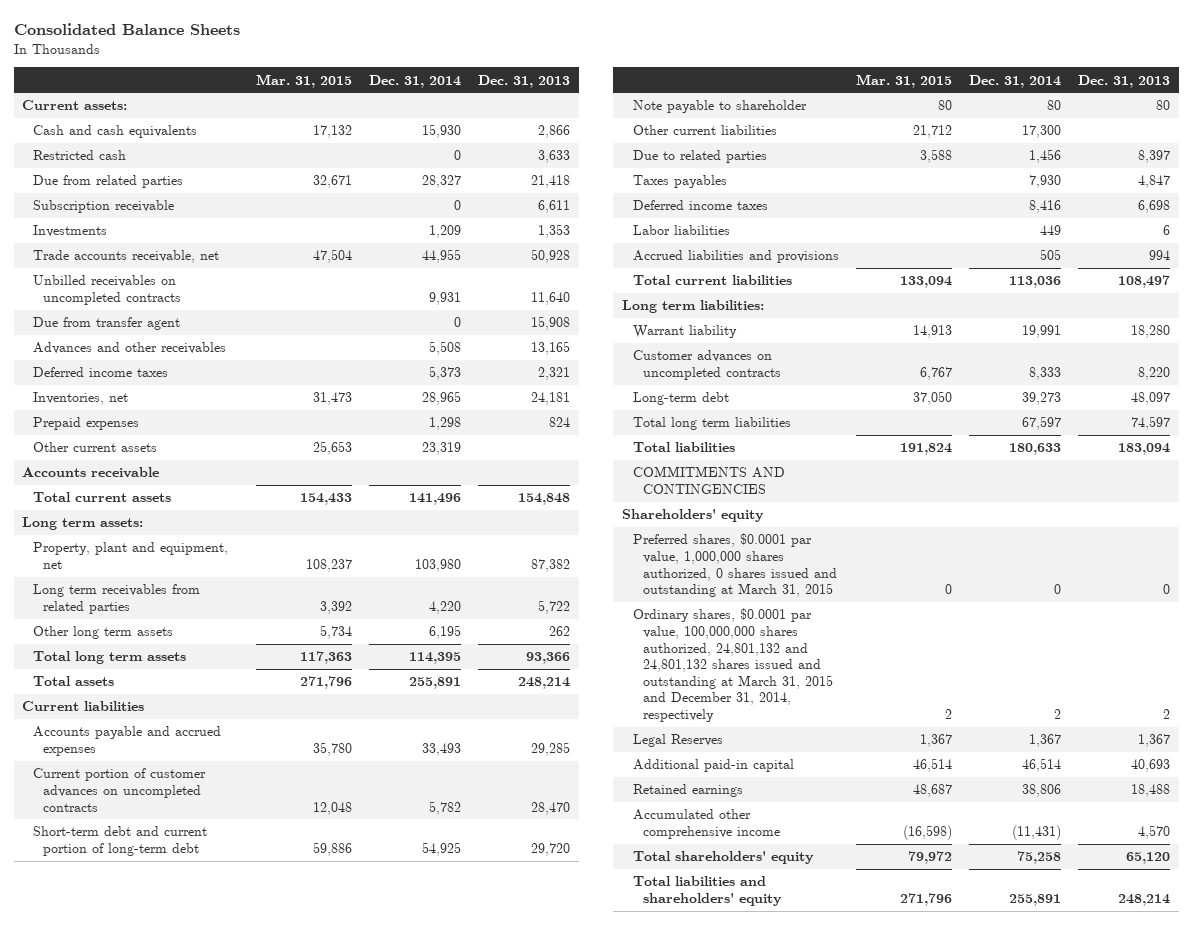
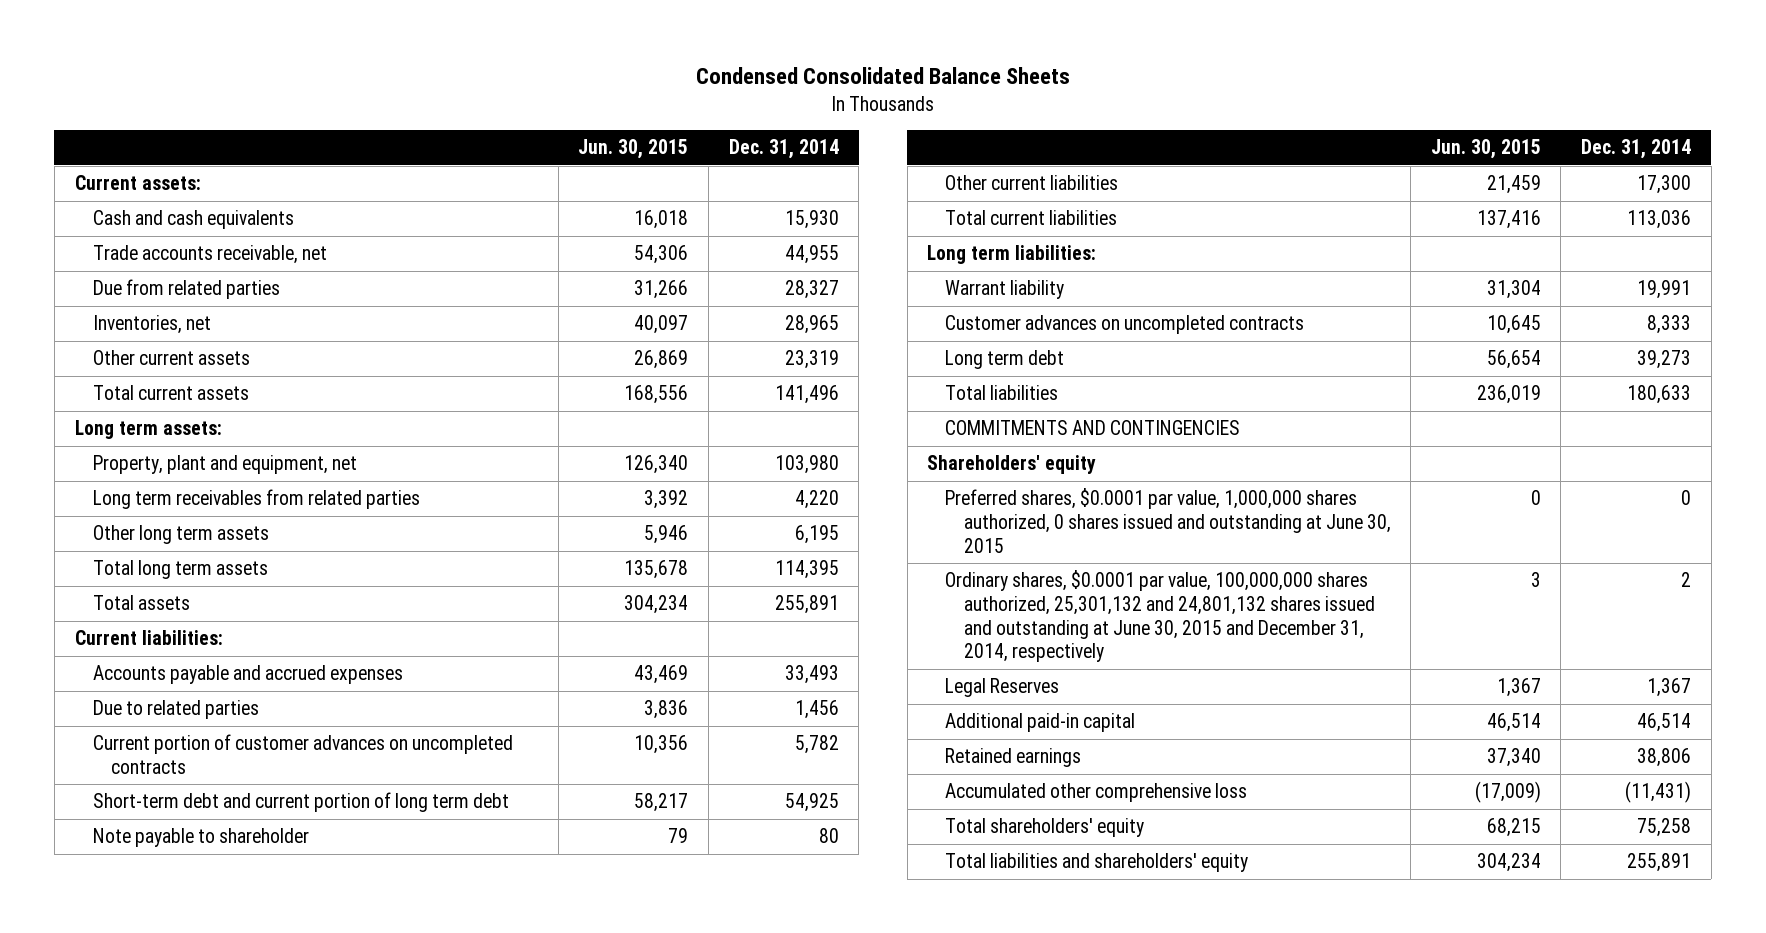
- Consolidated Balance Sheets
+ Condensed Consolidated Balance Sheets
- | Mar. 31, 2015 | Dec. 31, 2014 | Dec. 31, 2013
+ | Jun. 30, 2015 | Dec. 31, 2014
- Restricted cash | | 0 | 3,633
- Subscription receivable | | 0 | 6,611
- Investments | | 1,209 | 1,353
- Unbilled receivables on uncompleted contracts | | 9,931 | 11,640
- Due from transfer agent | | 0 | 15,908
- Advances and other receivables | | 5,508 | 13,165
- Deferred income taxes | | 5,373 | 2,321
moved down: Due from related parties | 31,266 | 28,327
- Prepaid expenses | | 1,298 | 824
- Accounts receivable
- Current liabilities
+ Current liabilities:
moved up: Due to related parties | 3,836 | 1,456
- Short-term debt and current portion of long-term debt | 59,886 | 54,925 | 29,720
+ Short-term debt and current portion of long term debt | 58,217 | 54,925
- Taxes payables | | 7,930 | 4,847
- Deferred income taxes | | 8,416 | 6,698
- Labor liabilities | | 449 | 6
- Accrued liabilities and provisions | | 505 | 994
- Long-term debt | 37,050 | 39,273 | 48,097
- Total long term liabilities | | 67,597 | 74,597
+ Long term debt | 56,654 | 39,273
- Preferred shares, $0.0001 par value, 1,000,000 shares authorized, 0 shares issued and outstanding at March 31, 2015 | 0 | 0 | 0
- Ordinary shares, $0.0001 par value, 100,000,000 shares authorized, 24,801,132 and 24,801,132 shares issued and outstanding at March 31, 2015 and December 31, 2014, respectively | 2 | 2 | 2
+ Preferred shares, $0.0001 par value, 1,000,000 shares authorized, 0 shares issued and outstanding at June 30, 2015 | 0 | 0
+ Ordinary shares, $0.0001 par value, 100,000,000 shares authorized, 25,301,132 and 24,801,132 shares issued and outstanding at June 30, 2015 and December 31, 2014, respectively | 3 | 2
- Accumulated other comprehensive income | (16,598) | (11,431) | 4,570
+ Accumulated other comprehensive loss | (17,009) | (11,431)

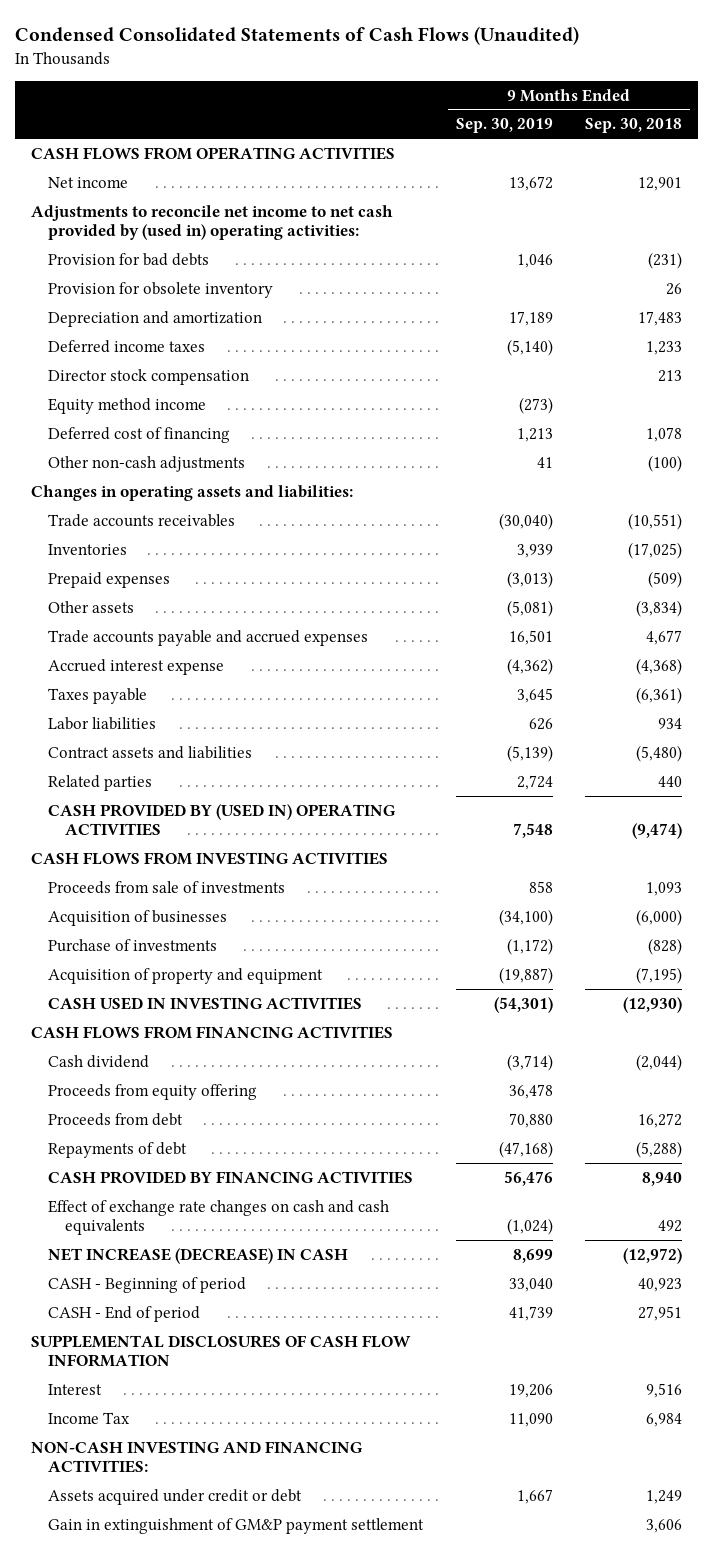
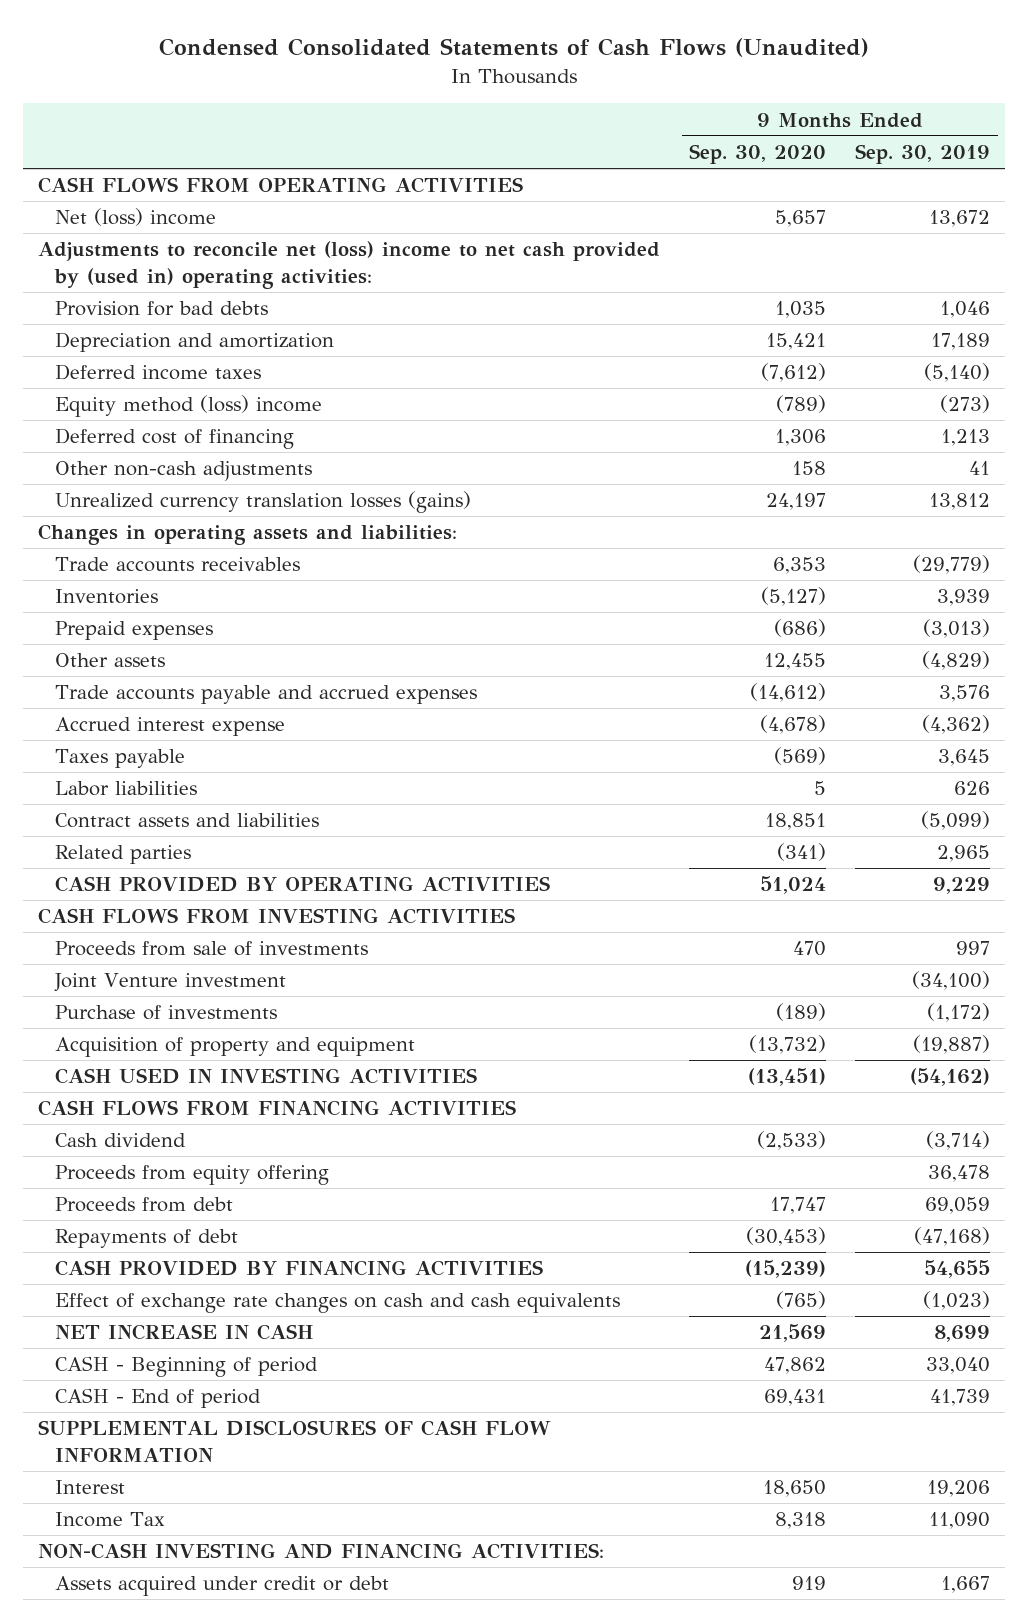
- | 9 Months Ended Sep. 30, 2019 | 9 Months Ended Sep. 30, 2018
+ | 9 Months Ended Sep. 30, 2020 | 9 Months Ended Sep. 30, 2019
- Net income | 13,672 | 12,901
- Adjustments to reconcile net income to net cash provided by (used in) operating activities:
+ Net (loss) income | 5,657 | 13,672
+ Adjustments to reconcile net (loss) income to net cash provided by (used in) operating activities:
- Provision for obsolete inventory | | 26
- Director stock compensation | | 213
- Equity method income | (273) |
+ Equity method (loss) income | (789) | (273)
+ Unrealized currency translation losses (gains) | 24,197 | 13,812
- Trade accounts receivables | (30,040) | (10,551)
+ Trade accounts receivables | 6,353 | (29,779)
- Other assets | (5,081) | (3,834)
- Trade accounts payable and accrued expenses | 16,501 | 4,677
+ Other assets | 12,455 | (4,829)
+ Trade accounts payable and accrued expenses | (14,612) | 3,576
- Contract assets and liabilities | (5,139) | (5,480)
- Related parties | 2,724 | 440
- CASH PROVIDED BY (USED IN) OPERATING ACTIVITIES | 7,548 | (9,474)
+ Contract assets and liabilities | 18,851 | (5,099)
+ Related parties | (341) | 2,965
+ CASH PROVIDED BY OPERATING ACTIVITIES | 51,024 | 9,229
- Proceeds from sale of investments | 858 | 1,093
- Acquisition of businesses | (34,100) | (6,000)
+ Proceeds from sale of investments | 470 | 997
+ Joint Venture investment | | (34,100)
- CASH USED IN INVESTING ACTIVITIES | (54,301) | (12,930)
+ CASH USED IN INVESTING ACTIVITIES | (13,451) | (54,162)
- Proceeds from debt | 70,880 | 16,272
+ Proceeds from debt | 17,747 | 69,059
- CASH PROVIDED BY FINANCING ACTIVITIES | 56,476 | 8,940
- Effect of exchange rate changes on cash and cash equivalents | (1,024) | 492
- NET INCREASE (DECREASE) IN CASH | 8,699 | (12,972)
+ CASH PROVIDED BY FINANCING ACTIVITIES | (15,239) | 54,655
+ Effect of exchange rate changes on cash and cash equivalents | (765) | (1,023)
+ NET INCREASE IN CASH | 21,569 | 8,699
- Gain in extinguishment of GM&P payment settlement | | 3,606

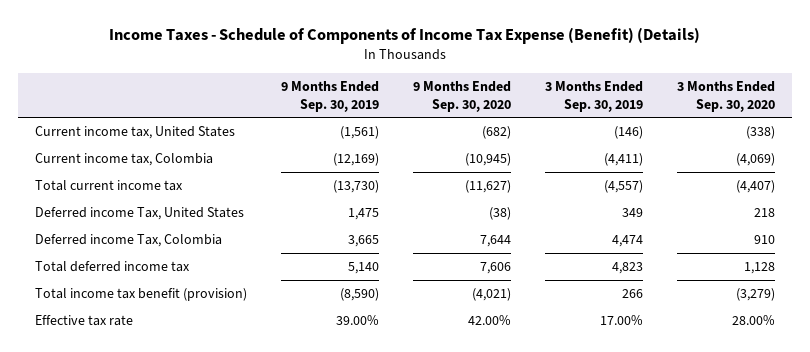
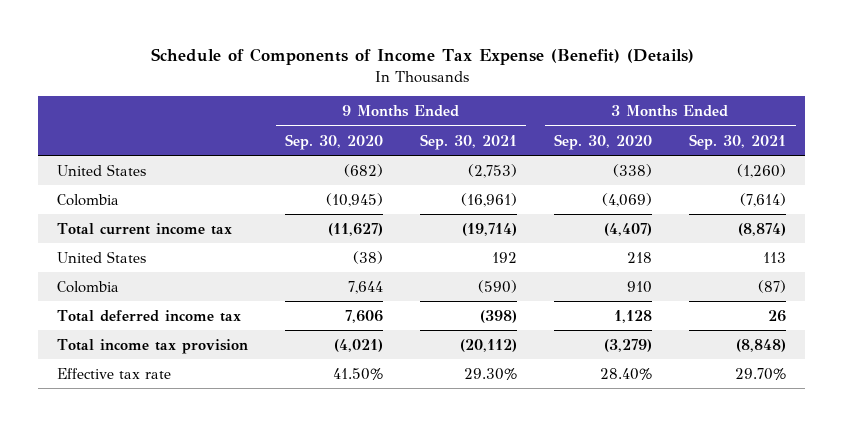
- Income Taxes - Schedule of Components of Income Tax Expense (Benefit) (Details)
+ Schedule of Components of Income Tax Expense (Benefit) (Details)
- | 9 Months Ended Sep. 30, 2019 | 9 Months Ended Sep. 30, 2020 | 3 Months Ended Sep. 30, 2019 | 3 Months Ended Sep. 30, 2020
+ | 9 Months Ended Sep. 30, 2020 | 9 Months Ended Sep. 30, 2021 | 3 Months Ended Sep. 30, 2020 | 3 Months Ended Sep. 30, 2021
- Current income tax, United States | (1,561) | (682) | (146) | (338)
- Current income tax, Colombia | (12,169) | (10,945) | (4,411) | (4,069)
+ United States | (682) | (2,753) | (338) | (1,260)
+ Colombia | (10,945) | (16,961) | (4,069) | (7,614)
- Deferred income Tax, United States | 1,475 | (38) | 349 | 218
- Deferred income Tax, Colombia | 3,665 | 7,644 | 4,474 | 910
+ United States | (38) | 192 | 218 | 113
+ Colombia | 7,644 | (590) | 910 | (87)
- Total income tax benefit (provision) | (8,590) | (4,021) | 266 | (3,279)
- Effective tax rate | 39.00% | 42.00% | 17.00% | 28.00%
+ Total income tax provision | (4,021) | (20,112) | (3,279) | (8,848)
+ Effective tax rate | 41.50% | 29.30% | 28.40% | 29.70%

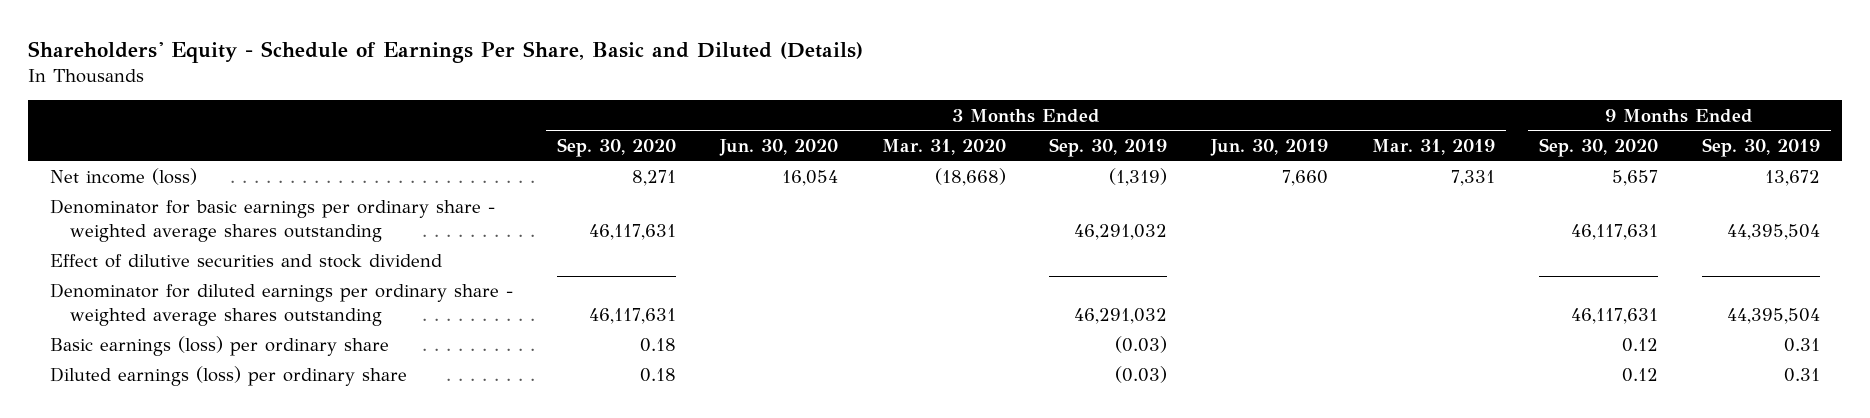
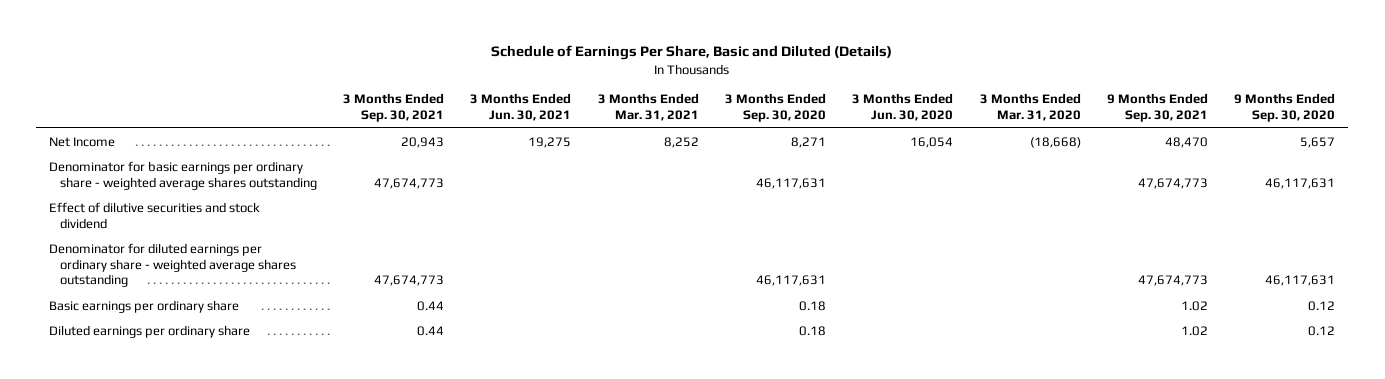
- Shareholders' Equity - Schedule of Earnings Per Share, Basic and Diluted (Details)
+ Schedule of Earnings Per Share, Basic and Diluted (Details)
- | 3 Months Ended Sep. 30, 2020 | 3 Months Ended Jun. 30, 2020 | 3 Months Ended Mar. 31, 2020 | 3 Months Ended Sep. 30, 2019 | 3 Months Ended Jun. 30, 2019 | 3 Months Ended Mar. 31, 2019 | 9 Months Ended Sep. 30, 2020 | 9 Months Ended Sep. 30, 2019
+ | 3 Months Ended Sep. 30, 2021 | 3 Months Ended Jun. 30, 2021 | 3 Months Ended Mar. 31, 2021 | 3 Months Ended Sep. 30, 2020 | 3 Months Ended Jun. 30, 2020 | 3 Months Ended Mar. 31, 2020 | 9 Months Ended Sep. 30, 2021 | 9 Months Ended Sep. 30, 2020
- Net income (loss) | 8,271 | 16,054 | (18,668) | (1,319) | 7,660 | 7,331 | 5,657 | 13,672
+ Net Income | 20,943 | 19,275 | 8,252 | 8,271 | 16,054 | (18,668) | 48,470 | 5,657
- Basic earnings (loss) per ordinary share | 0.18 | | | (0.03) | | | 0.12 | 0.31
- Diluted earnings (loss) per ordinary share | 0.18 | | | (0.03) | | | 0.12 | 0.31
+ Basic earnings per ordinary share | 0.44 | | | 0.18 | | | 1.02 | 0.12
+ Diluted earnings per ordinary share | 0.44 | | | 0.18 | | | 1.02 | 0.12

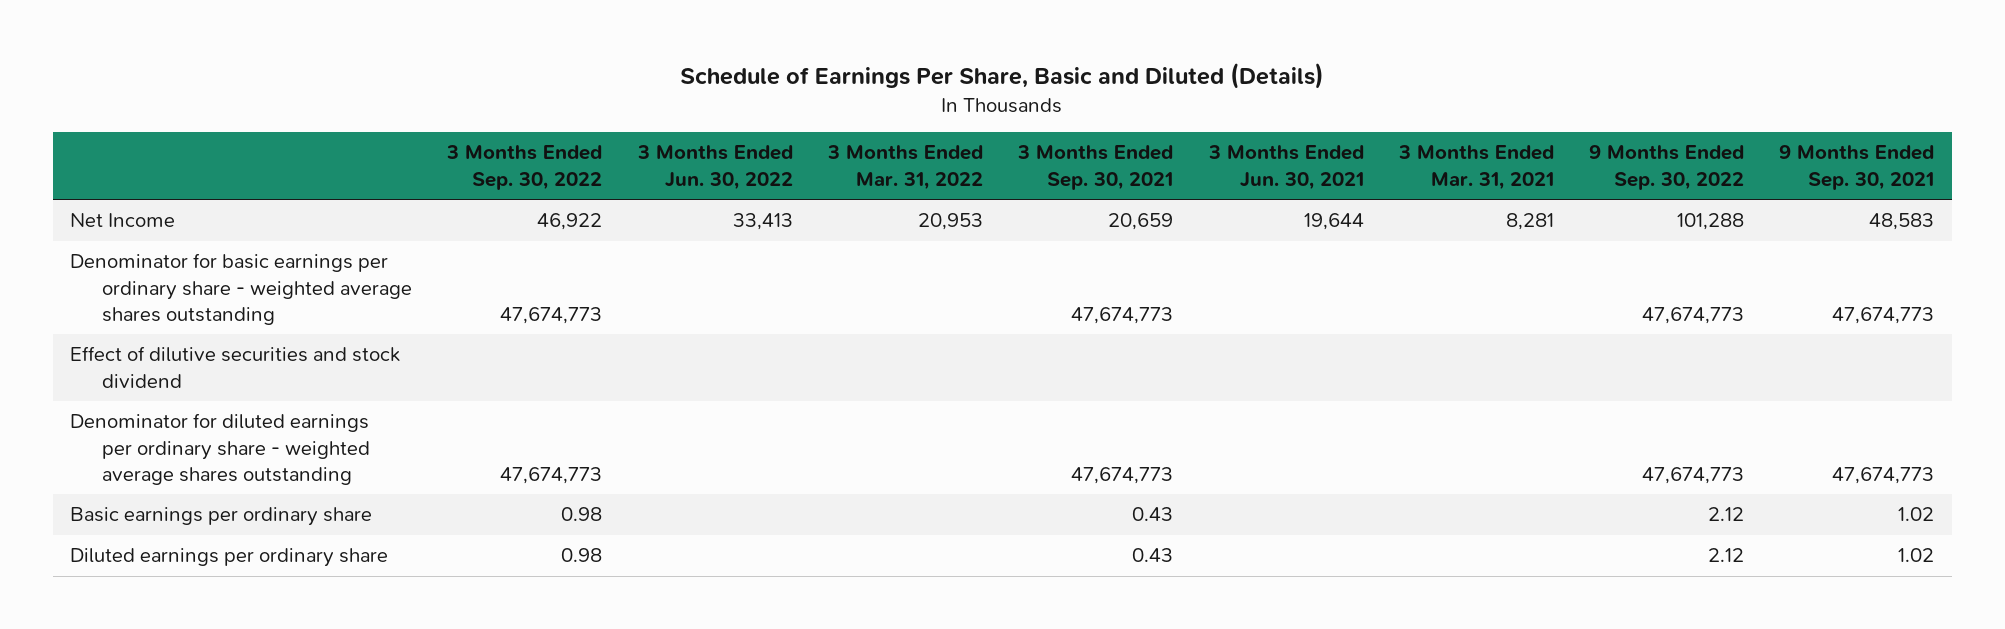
- | 3 Months Ended Sep. 30, 2021 | 3 Months Ended Jun. 30, 2021 | 3 Months Ended Mar. 31, 2021 | 3 Months Ended Sep. 30, 2020 | 3 Months Ended Jun. 30, 2020 | 3 Months Ended Mar. 31, 2020 | 9 Months Ended Sep. 30, 2021 | 9 Months Ended Sep. 30, 2020
+ | 3 Months Ended Sep. 30, 2022 | 3 Months Ended Jun. 30, 2022 | 3 Months Ended Mar. 31, 2022 | 3 Months Ended Sep. 30, 2021 | 3 Months Ended Jun. 30, 2021 | 3 Months Ended Mar. 31, 2021 | 9 Months Ended Sep. 30, 2022 | 9 Months Ended Sep. 30, 2021
- Net Income | 20,943 | 19,275 | 8,252 | 8,271 | 16,054 | (18,668) | 48,470 | 5,657
+ Net Income | 46,922 | 33,413 | 20,953 | 20,659 | 19,644 | 8,281 | 101,288 | 48,583
- Basic earnings per ordinary share | 0.44 | | | 0.18 | | | 1.02 | 0.12
- Diluted earnings per ordinary share | 0.44 | | | 0.18 | | | 1.02 | 0.12
+ Basic earnings per ordinary share | 0.98 | | | 0.43 | | | 2.12 | 1.02
+ Diluted earnings per ordinary share | 0.98 | | | 0.43 | | | 2.12 | 1.02

